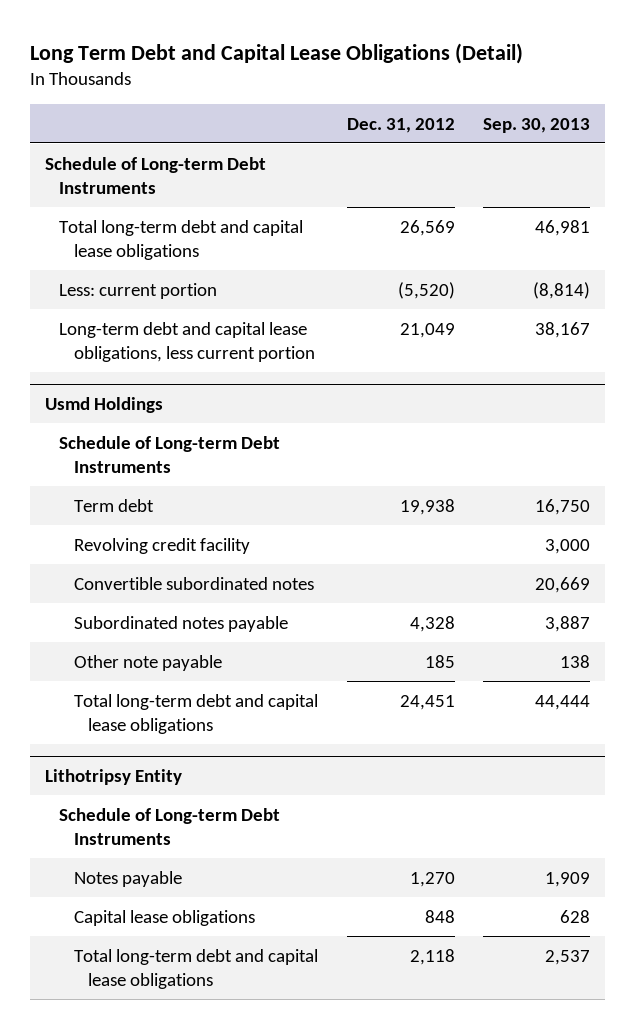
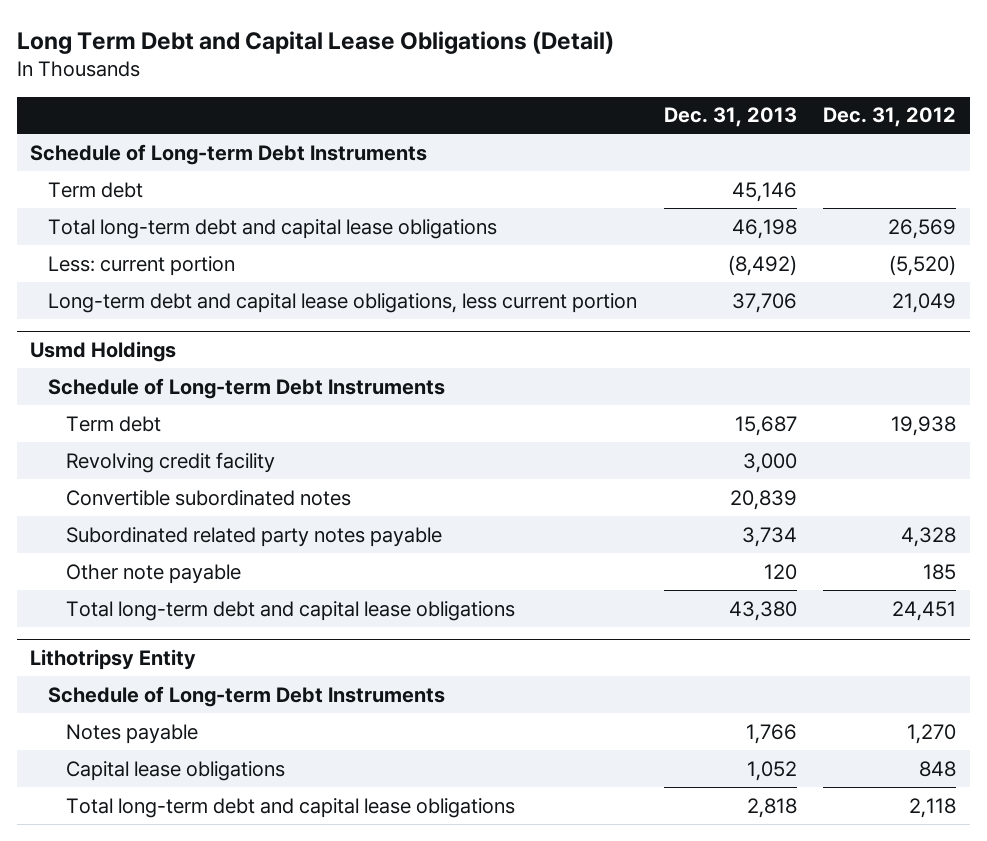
- | Dec. 31, 2012 | Sep. 30, 2013
+ | Dec. 31, 2013 | Dec. 31, 2012
+ Term debt | 45,146 |
@ Usmd Holdings
- Subordinated notes payable | 4,328 | 3,887
+ Subordinated related party notes payable | 3,734 | 4,328

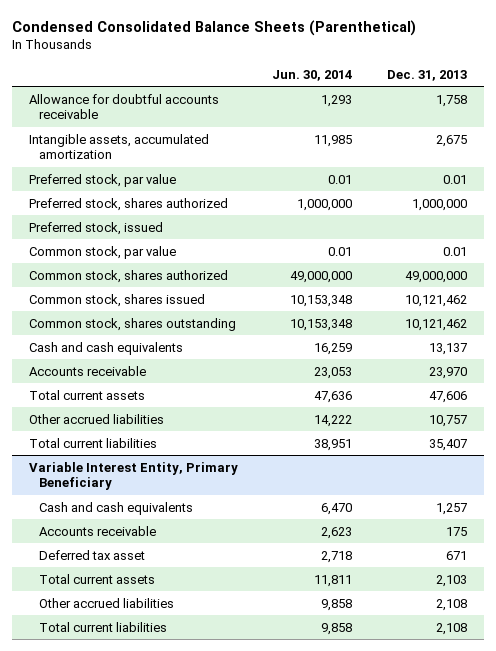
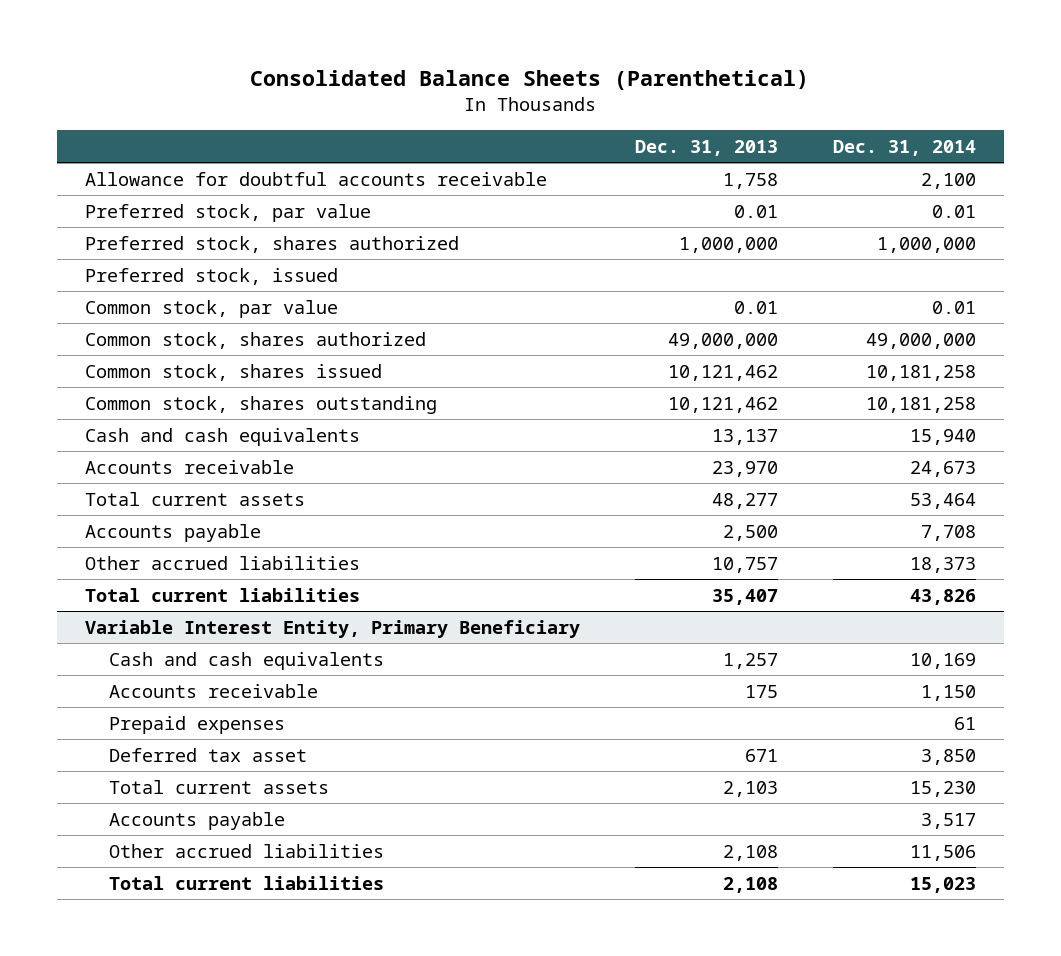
- Condensed Consolidated Balance Sheets (Parenthetical)
+ Consolidated Balance Sheets (Parenthetical)
- | Jun. 30, 2014 | Dec. 31, 2013
+ | Dec. 31, 2013 | Dec. 31, 2014
- Intangible assets, accumulated amortization | 11,985 | 2,675
- Total current assets | 47,636 | 47,606
+ Total current assets | 48,277 | 53,464
+ Accounts payable | 2,500 | 7,708
@ Variable Interest Entity, Primary Beneficiary
+ Prepaid expenses | | 61
+ Accounts payable | | 3,517

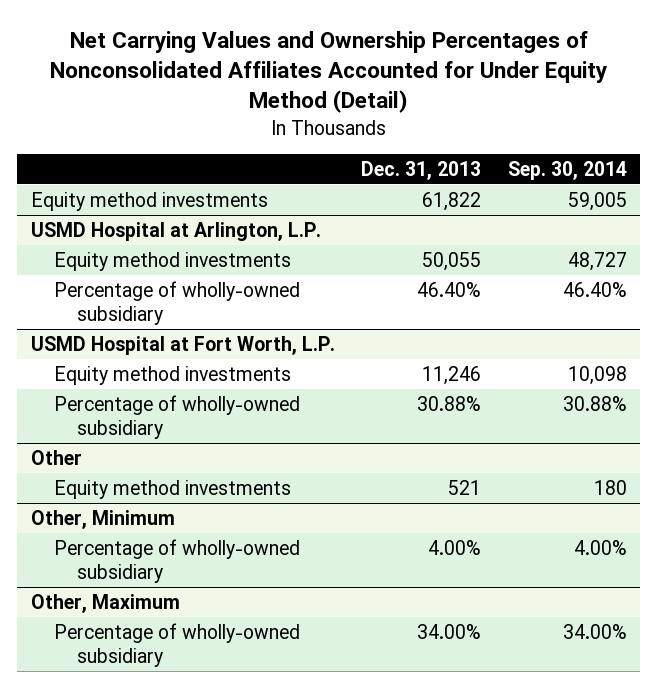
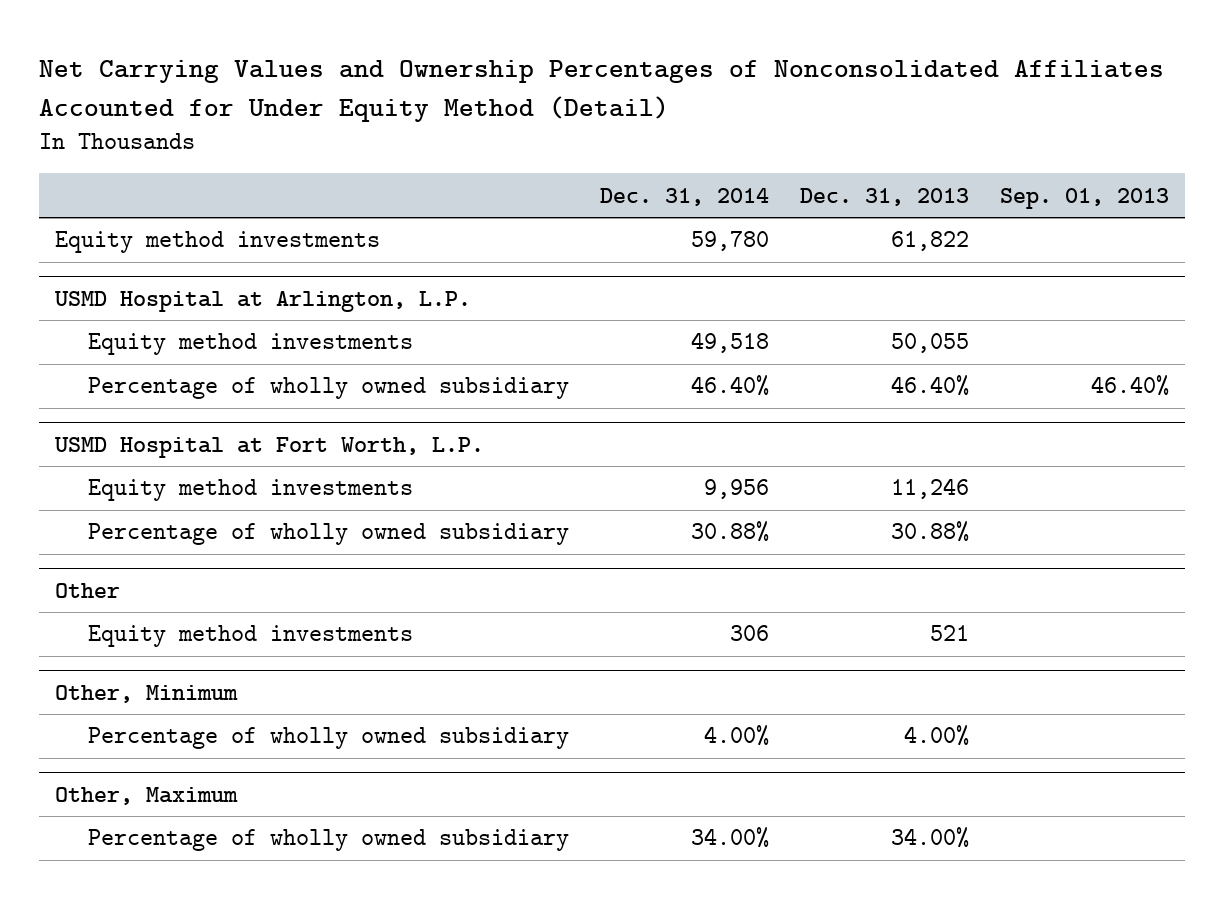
- | Dec. 31, 2013 | Sep. 30, 2014
+ | Dec. 31, 2014 | Dec. 31, 2013 | Sep. 01, 2013
@ USMD Hospital at Arlington, L.P.
- Percentage of wholly-owned subsidiary | 46.40% | 46.40%
+ Percentage of wholly owned subsidiary | 46.40% | 46.40% | 46.40%
@ USMD Hospital at Fort Worth, L.P.
- Percentage of wholly-owned subsidiary | 30.88% | 30.88%
+ Percentage of wholly owned subsidiary | 30.88% | 30.88% |
@ Other, Minimum
- Percentage of wholly-owned subsidiary | 4.00% | 4.00%
+ Percentage of wholly owned subsidiary | 4.00% | 4.00% |
@ Other, Maximum
- Percentage of wholly-owned subsidiary | 34.00% | 34.00%
+ Percentage of wholly owned subsidiary | 34.00% | 34.00% |

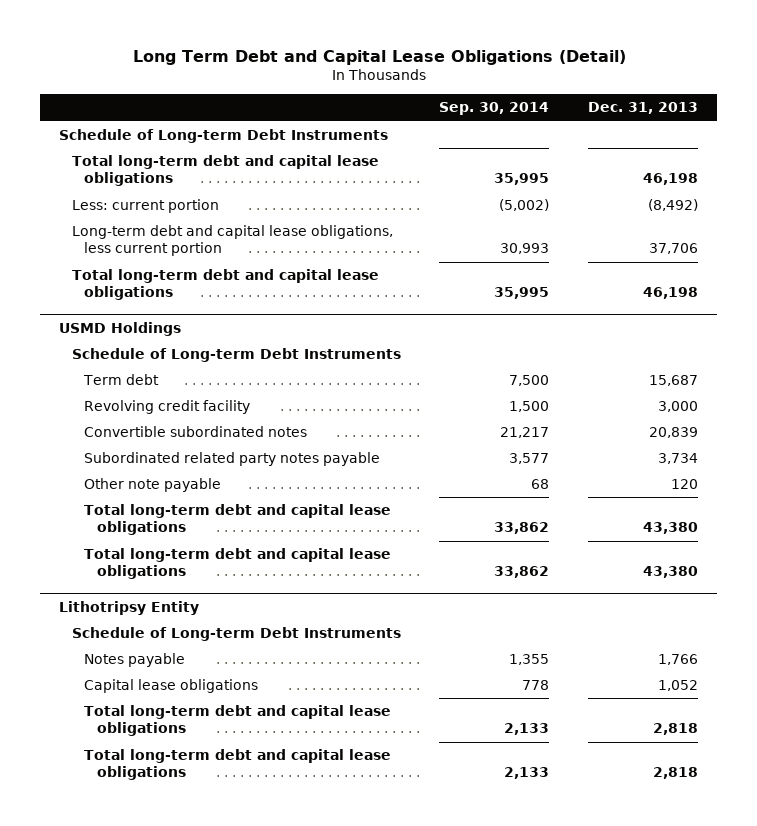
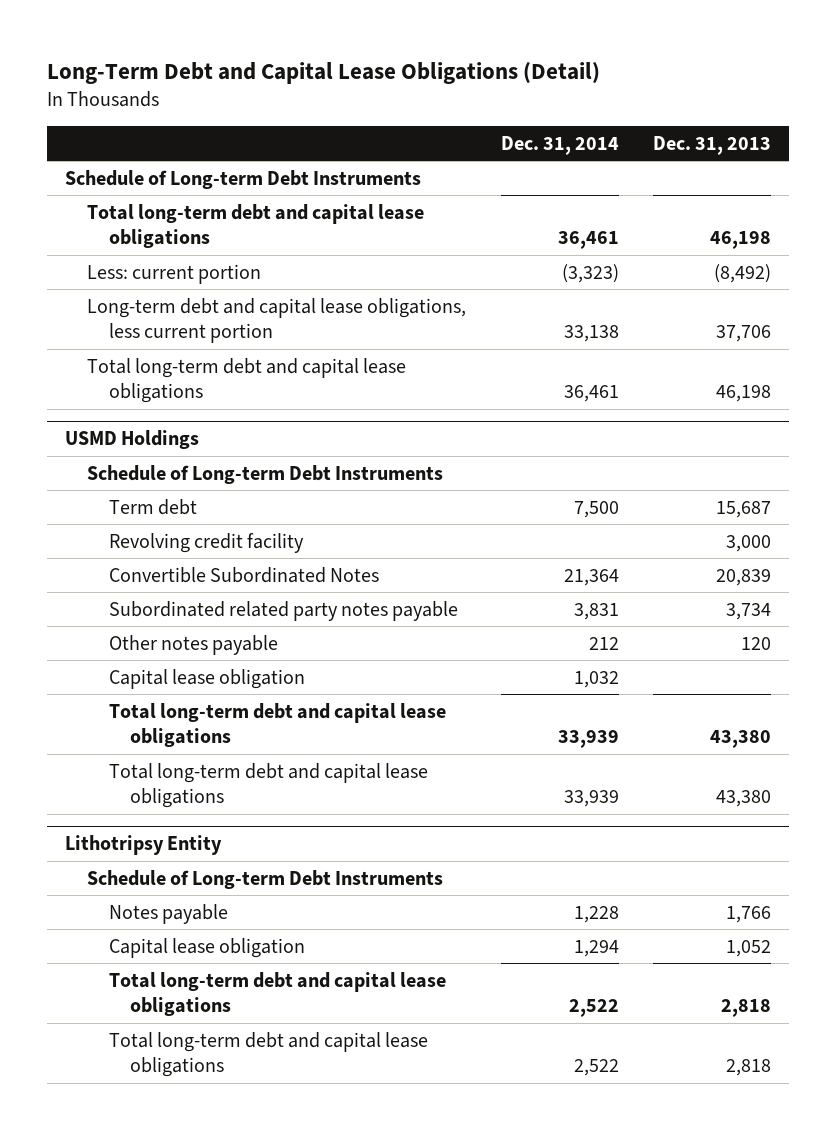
- Long Term Debt and Capital Lease Obligations (Detail)
+ Long-Term Debt and Capital Lease Obligations (Detail)
- | Sep. 30, 2014 | Dec. 31, 2013
+ | Dec. 31, 2014 | Dec. 31, 2013
@ USMD Holdings
- Convertible subordinated notes | 21,217 | 20,839
+ Convertible Subordinated Notes | 21,364 | 20,839
- Other note payable | 68 | 120
+ Other notes payable | 212 | 120
+ Capital lease obligation | 1,032 |
@ Lithotripsy Entity
- Capital lease obligations | 778 | 1,052
+ Capital lease obligation | 1,294 | 1,052

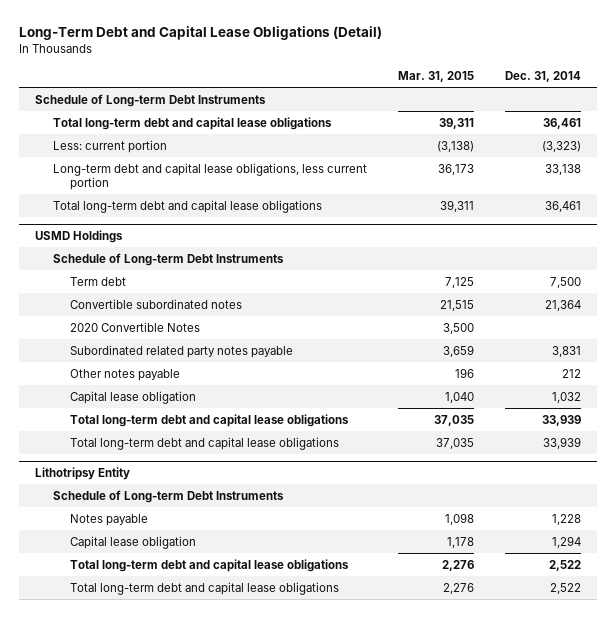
- | Dec. 31, 2014 | Dec. 31, 2013
+ | Mar. 31, 2015 | Dec. 31, 2014
@ USMD Holdings
- Revolving credit facility | | 3,000
- Convertible Subordinated Notes | 21,364 | 20,839
+ Convertible subordinated notes | 21,515 | 21,364
+ 2020 Convertible Notes | 3,500 |

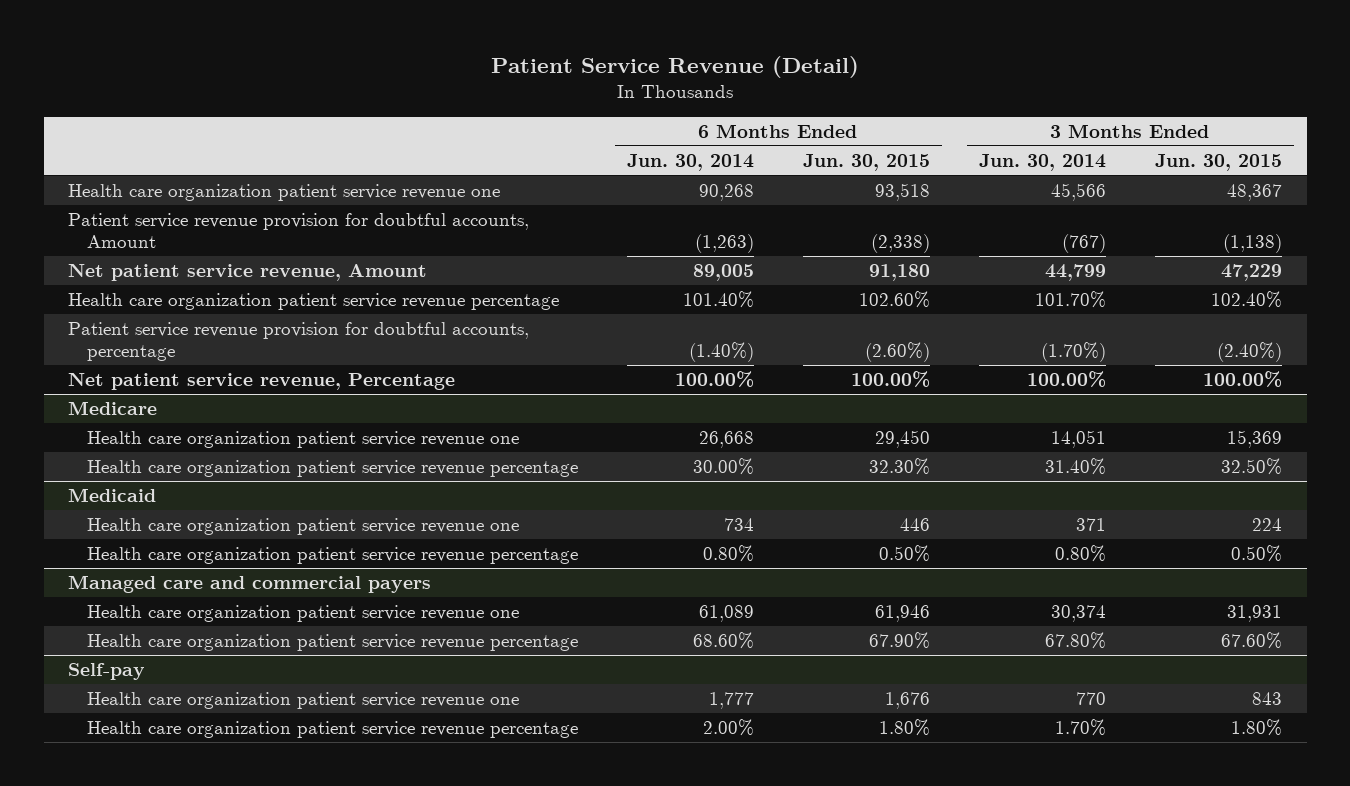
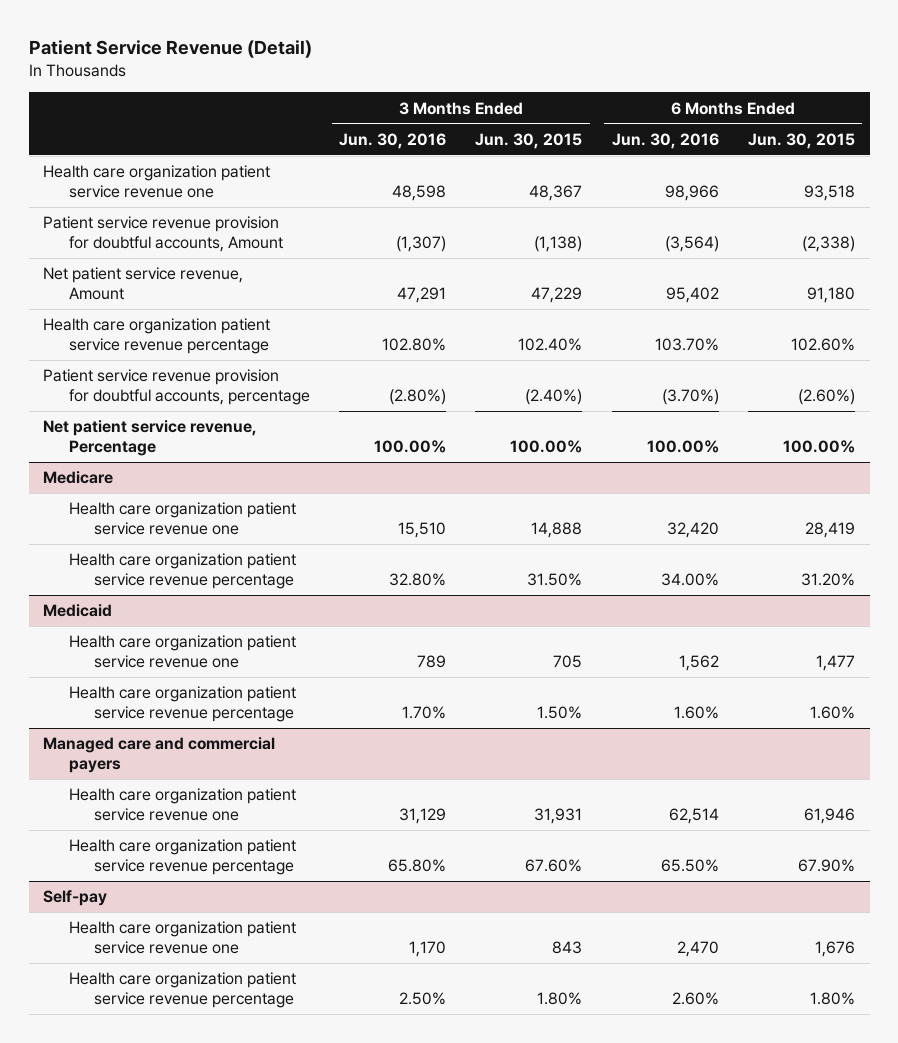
- | 6 Months Ended Jun. 30, 2014 | 6 Months Ended Jun. 30, 2015 | 3 Months Ended Jun. 30, 2014 | 3 Months Ended Jun. 30, 2015
+ | 3 Months Ended Jun. 30, 2016 | 3 Months Ended Jun. 30, 2015 | 6 Months Ended Jun. 30, 2016 | 6 Months Ended Jun. 30, 2015
@ Medicare
- Health care organization patient service revenue one | 26,668 | 29,450 | 14,051 | 15,369
- Health care organization patient service revenue percentage | 30.00% | 32.30% | 31.40% | 32.50%
+ Health care organization patient service revenue one | 15,510 | 14,888 | 32,420 | 28,419
+ Health care organization patient service revenue percentage | 32.80% | 31.50% | 34.00% | 31.20%
@ Medicaid
- Health care organization patient service revenue one | 734 | 446 | 371 | 224
- Health care organization patient service revenue percentage | 0.80% | 0.50% | 0.80% | 0.50%
+ Health care organization patient service revenue one | 789 | 705 | 1,562 | 1,477
+ Health care organization patient service revenue percentage | 1.70% | 1.50% | 1.60% | 1.60%

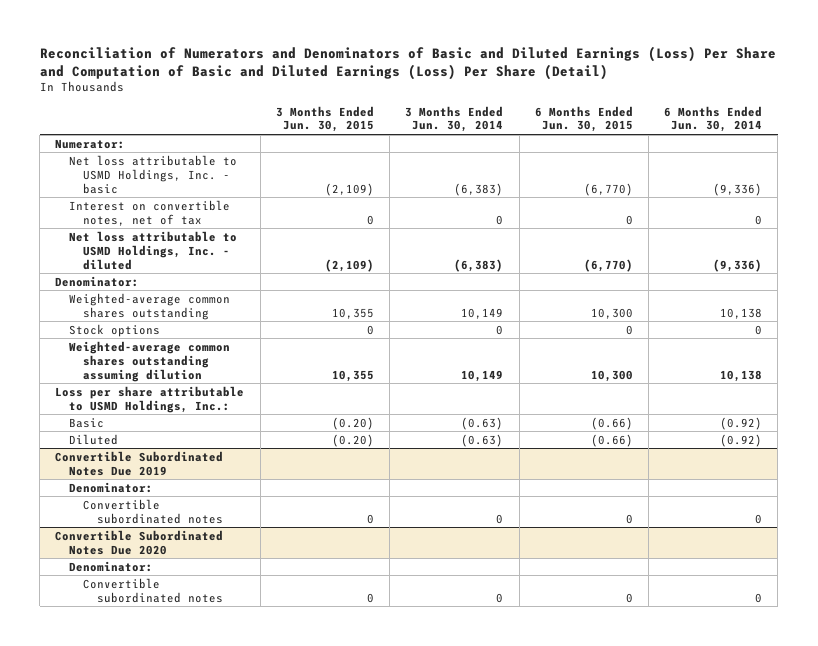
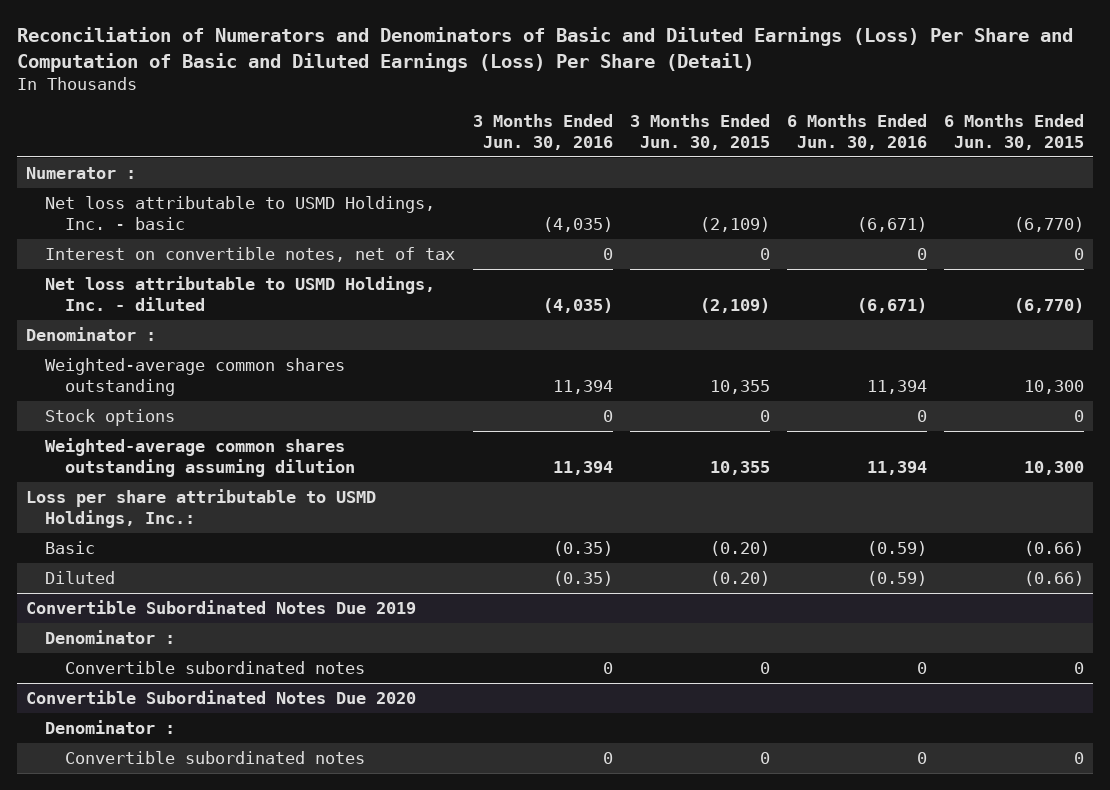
- | 3 Months Ended Jun. 30, 2015 | 3 Months Ended Jun. 30, 2014 | 6 Months Ended Jun. 30, 2015 | 6 Months Ended Jun. 30, 2014
+ | 3 Months Ended Jun. 30, 2016 | 3 Months Ended Jun. 30, 2015 | 6 Months Ended Jun. 30, 2016 | 6 Months Ended Jun. 30, 2015
- Numerator:
+ Numerator :
- Denominator:
+ Denominator :
@ Convertible Subordinated Notes Due 2019
- Denominator:
+ Denominator :
@ Convertible Subordinated Notes Due 2020
- Denominator:
+ Denominator :

